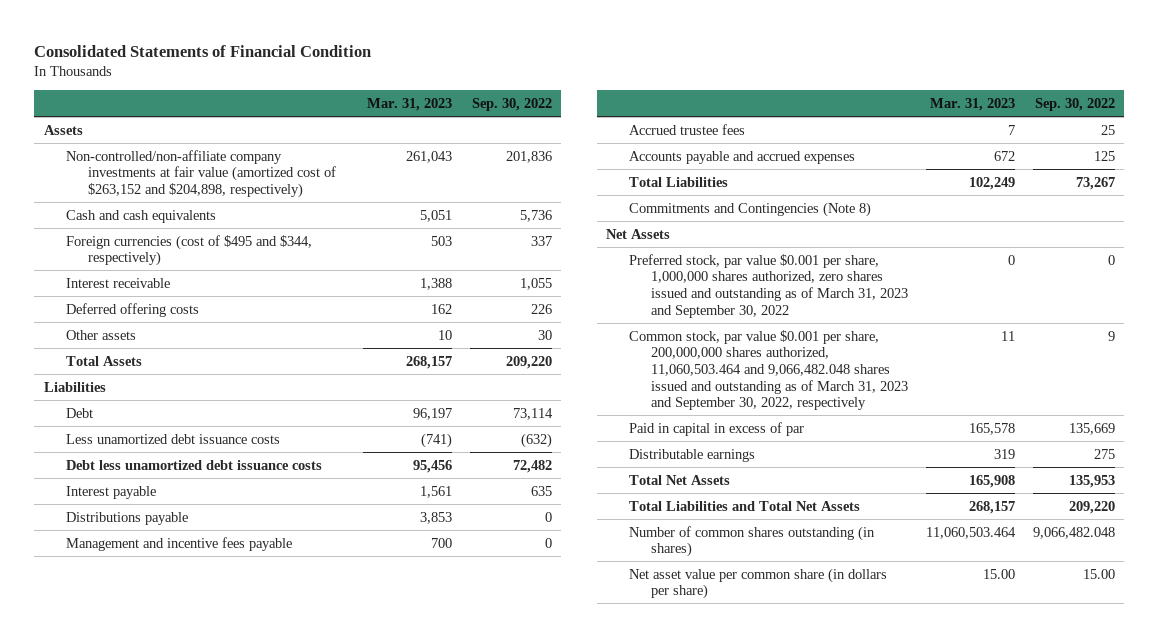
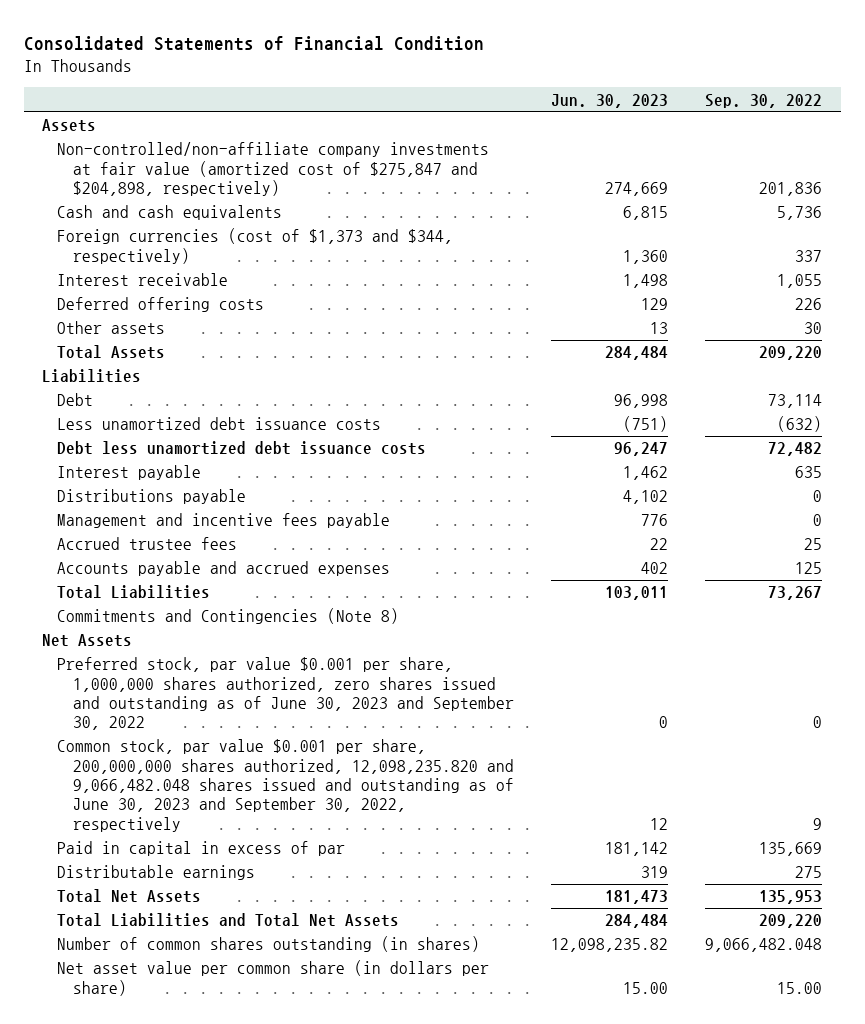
- | Mar. 31, 2023 | Sep. 30, 2022
+ | Jun. 30, 2023 | Sep. 30, 2022
- Non-controlled/non-affiliate company investments at fair value (amortized cost of $263,152 and $204,898, respectively) | 261,043 | 201,836
+ Non-controlled/non-affiliate company investments at fair value (amortized cost of $275,847 and $204,898, respectively) | 274,669 | 201,836
- Foreign currencies (cost of $495 and $344, respectively) | 503 | 337
+ Foreign currencies (cost of $1,373 and $344, respectively) | 1,360 | 337
- Preferred stock, par value $0.001 per share, 1,000,000 shares authorized, zero shares issued and outstanding as of March 31, 2023 and September 30, 2022 | 0 | 0
- Common stock, par value $0.001 per share, 200,000,000 shares authorized, 11,060,503.464 and 9,066,482.048 shares issued and outstanding as of March 31, 2023 and September 30, 2022, respectively | 11 | 9
+ Preferred stock, par value $0.001 per share, 1,000,000 shares authorized, zero shares issued and outstanding as of June 30, 2023 and September 30, 2022 | 0 | 0
+ Common stock, par value $0.001 per share, 200,000,000 shares authorized, 12,098,235.820 and 9,066,482.048 shares issued and outstanding as of June 30, 2023 and September 30, 2022, respectively | 12 | 9

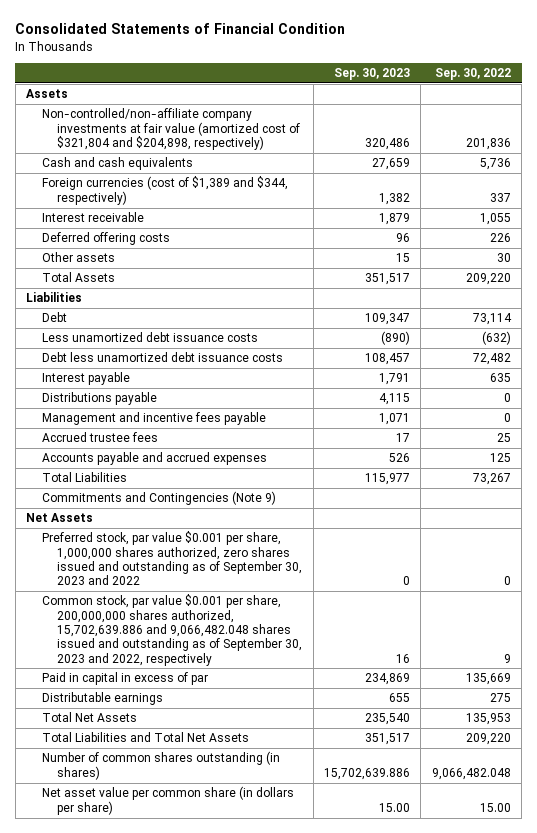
- | Jun. 30, 2023 | Sep. 30, 2022
+ | Sep. 30, 2023 | Sep. 30, 2022
- Non-controlled/non-affiliate company investments at fair value (amortized cost of $275,847 and $204,898, respectively) | 274,669 | 201,836
+ Non-controlled/non-affiliate company investments at fair value (amortized cost of $321,804 and $204,898, respectively) | 320,486 | 201,836
- Foreign currencies (cost of $1,373 and $344, respectively) | 1,360 | 337
+ Foreign currencies (cost of $1,389 and $344, respectively) | 1,382 | 337
- Commitments and Contingencies (Note 8)
+ Commitments and Contingencies (Note 9)
- Preferred stock, par value $0.001 per share, 1,000,000 shares authorized, zero shares issued and outstanding as of June 30, 2023 and September 30, 2022 | 0 | 0
- Common stock, par value $0.001 per share, 200,000,000 shares authorized, 12,098,235.820 and 9,066,482.048 shares issued and outstanding as of June 30, 2023 and September 30, 2022, respectively | 12 | 9
+ Preferred stock, par value $0.001 per share, 1,000,000 shares authorized, zero shares issued and outstanding as of September 30, 2023 and 2022 | 0 | 0
+ Common stock, par value $0.001 per share, 200,000,000 shares authorized, 15,702,639.886 and 9,066,482.048 shares issued and outstanding as of September 30, 2023 and 2022, respectively | 16 | 9

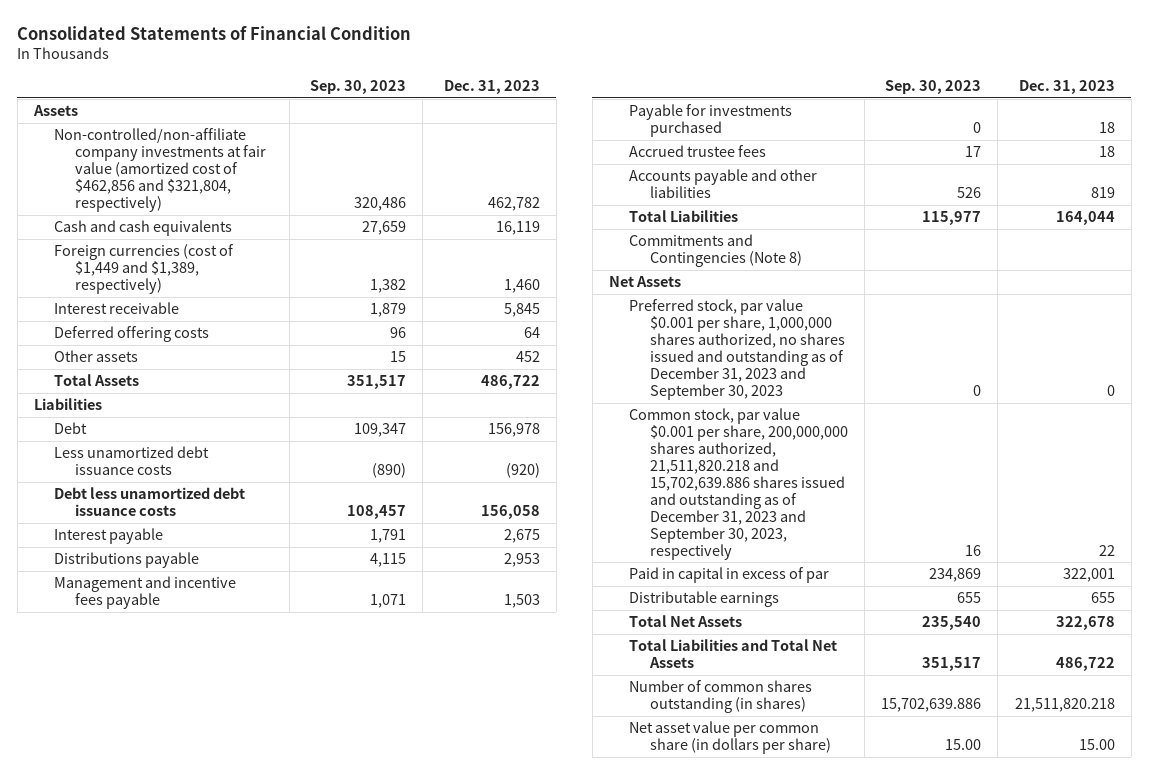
- | Sep. 30, 2023 | Sep. 30, 2022
+ | Sep. 30, 2023 | Dec. 31, 2023
- Non-controlled/non-affiliate company investments at fair value (amortized cost of $321,804 and $204,898, respectively) | 320,486 | 201,836
+ Non-controlled/non-affiliate company investments at fair value (amortized cost of $462,856 and $321,804, respectively) | 320,486 | 462,782
- Foreign currencies (cost of $1,389 and $344, respectively) | 1,382 | 337
+ Foreign currencies (cost of $1,449 and $1,389, respectively) | 1,382 | 1,460
+ Payable for investments purchased | 0 | 18
- Accounts payable and accrued expenses | 526 | 125
+ Accounts payable and other liabilities | 526 | 819
- Commitments and Contingencies (Note 9)
+ Commitments and Contingencies (Note 8)
- Preferred stock, par value $0.001 per share, 1,000,000 shares authorized, zero shares issued and outstanding as of September 30, 2023 and 2022 | 0 | 0
- Common stock, par value $0.001 per share, 200,000,000 shares authorized, 15,702,639.886 and 9,066,482.048 shares issued and outstanding as of September 30, 2023 and 2022, respectively | 16 | 9
+ Preferred stock, par value $0.001 per share, 1,000,000 shares authorized, no shares issued and outstanding as of December 31, 2023 and September 30, 2023 | 0 | 0
+ Common stock, par value $0.001 per share, 200,000,000 shares authorized, 21,511,820.218 and 15,702,639.886 shares issued and outstanding as of December 31, 2023 and September 30, 2023, respectively | 16 | 22

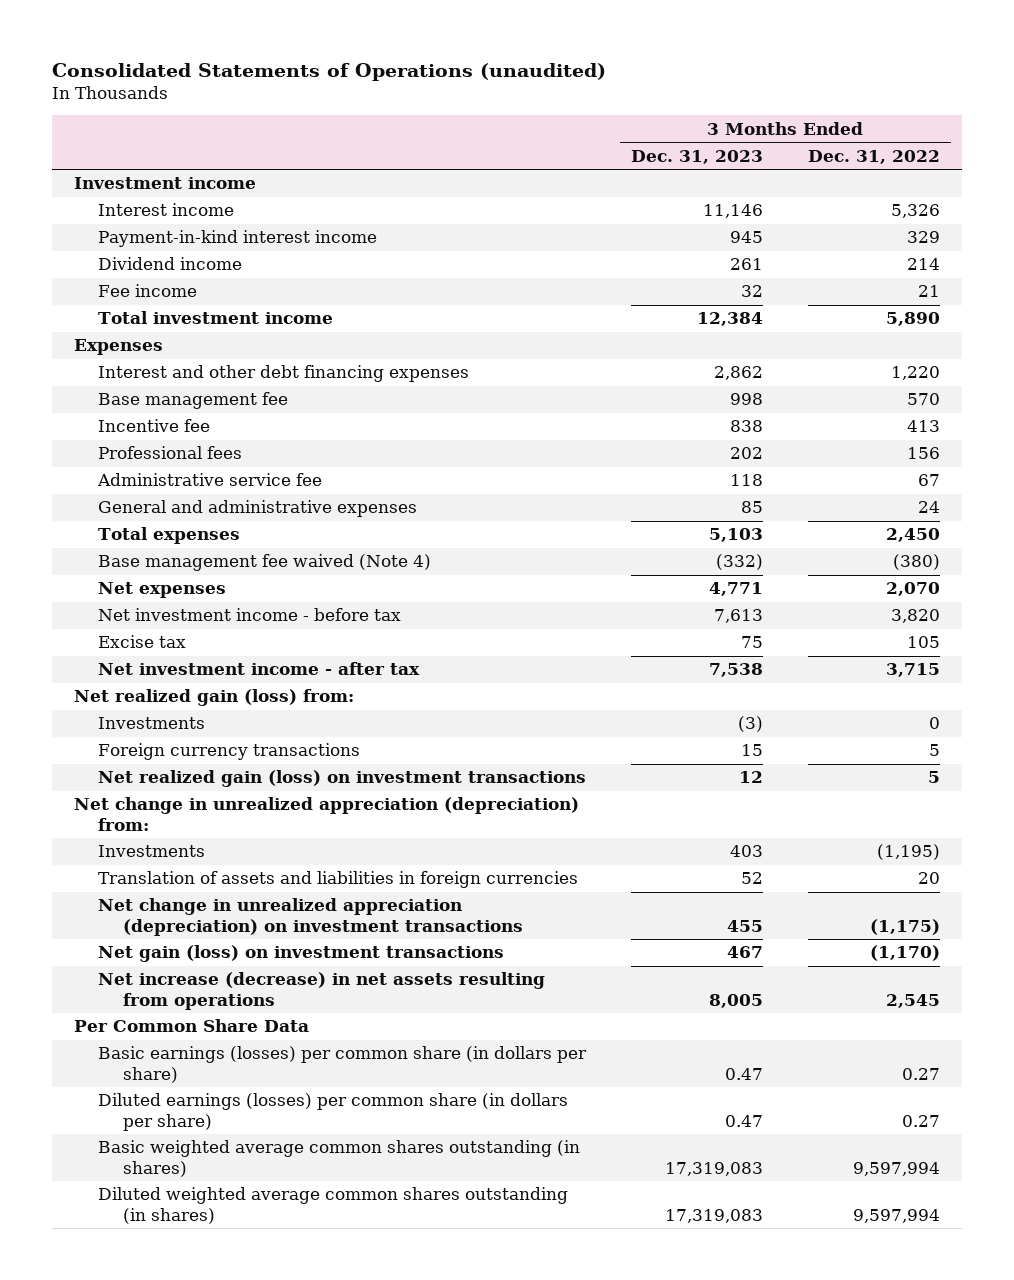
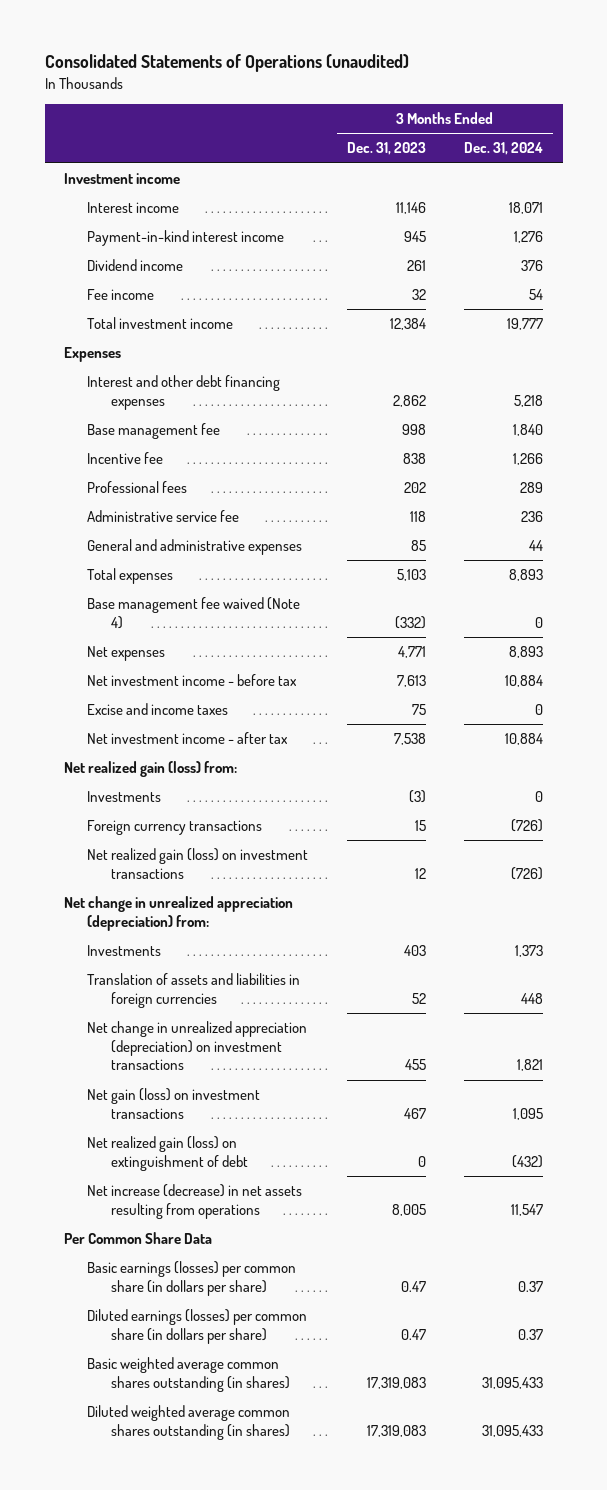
- | 3 Months Ended Dec. 31, 2023 | 3 Months Ended Dec. 31, 2022
+ | 3 Months Ended Dec. 31, 2023 | 3 Months Ended Dec. 31, 2024
- Excise tax | 75 | 105
+ Excise and income taxes | 75 | 0
+ Net realized gain (loss) on extinguishment of debt | 0 | (432)

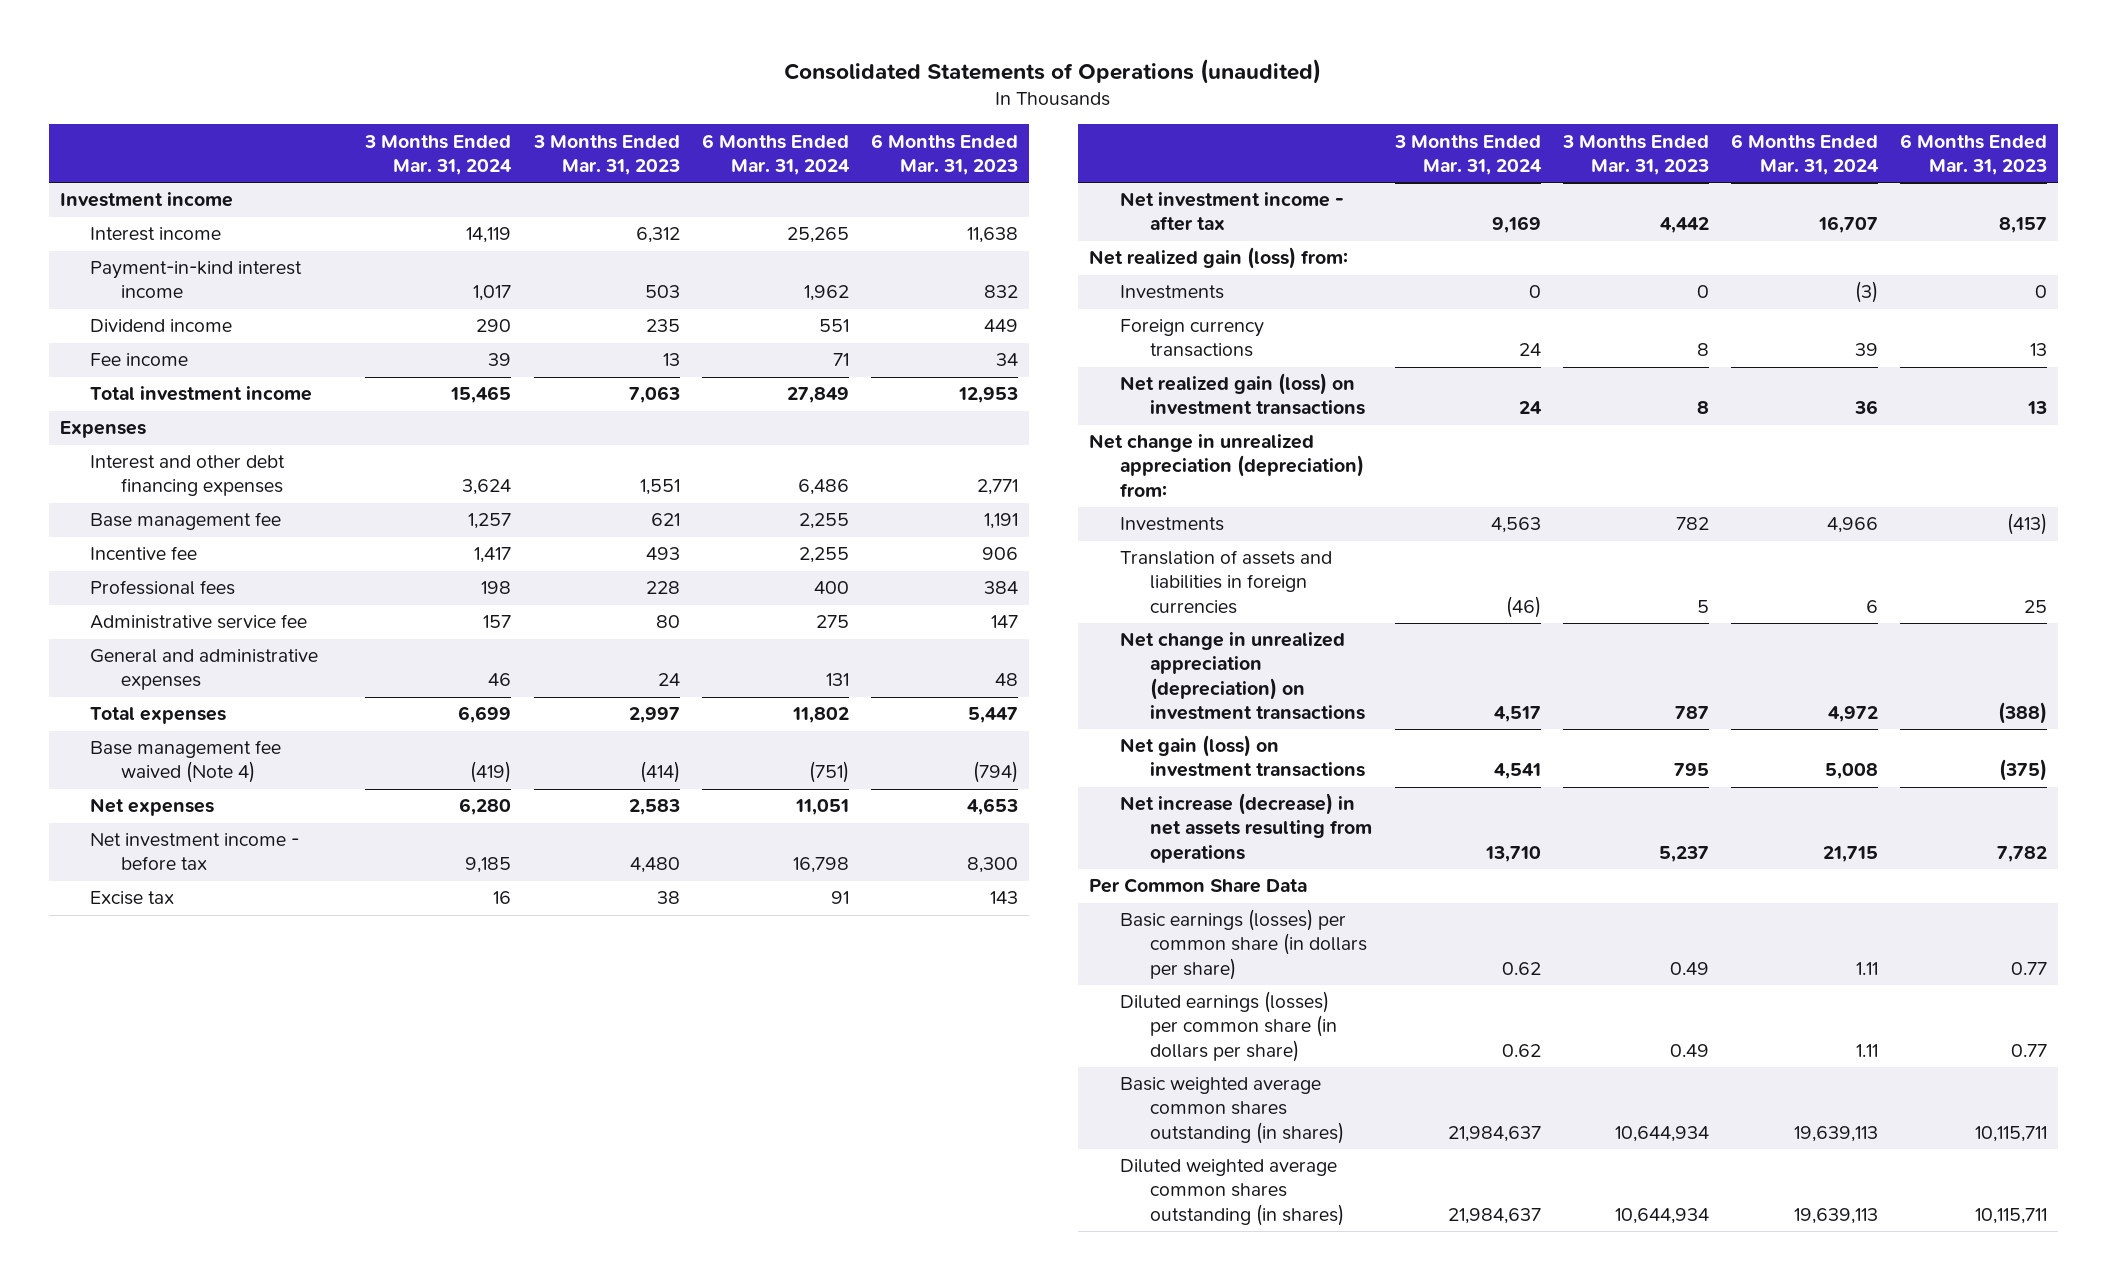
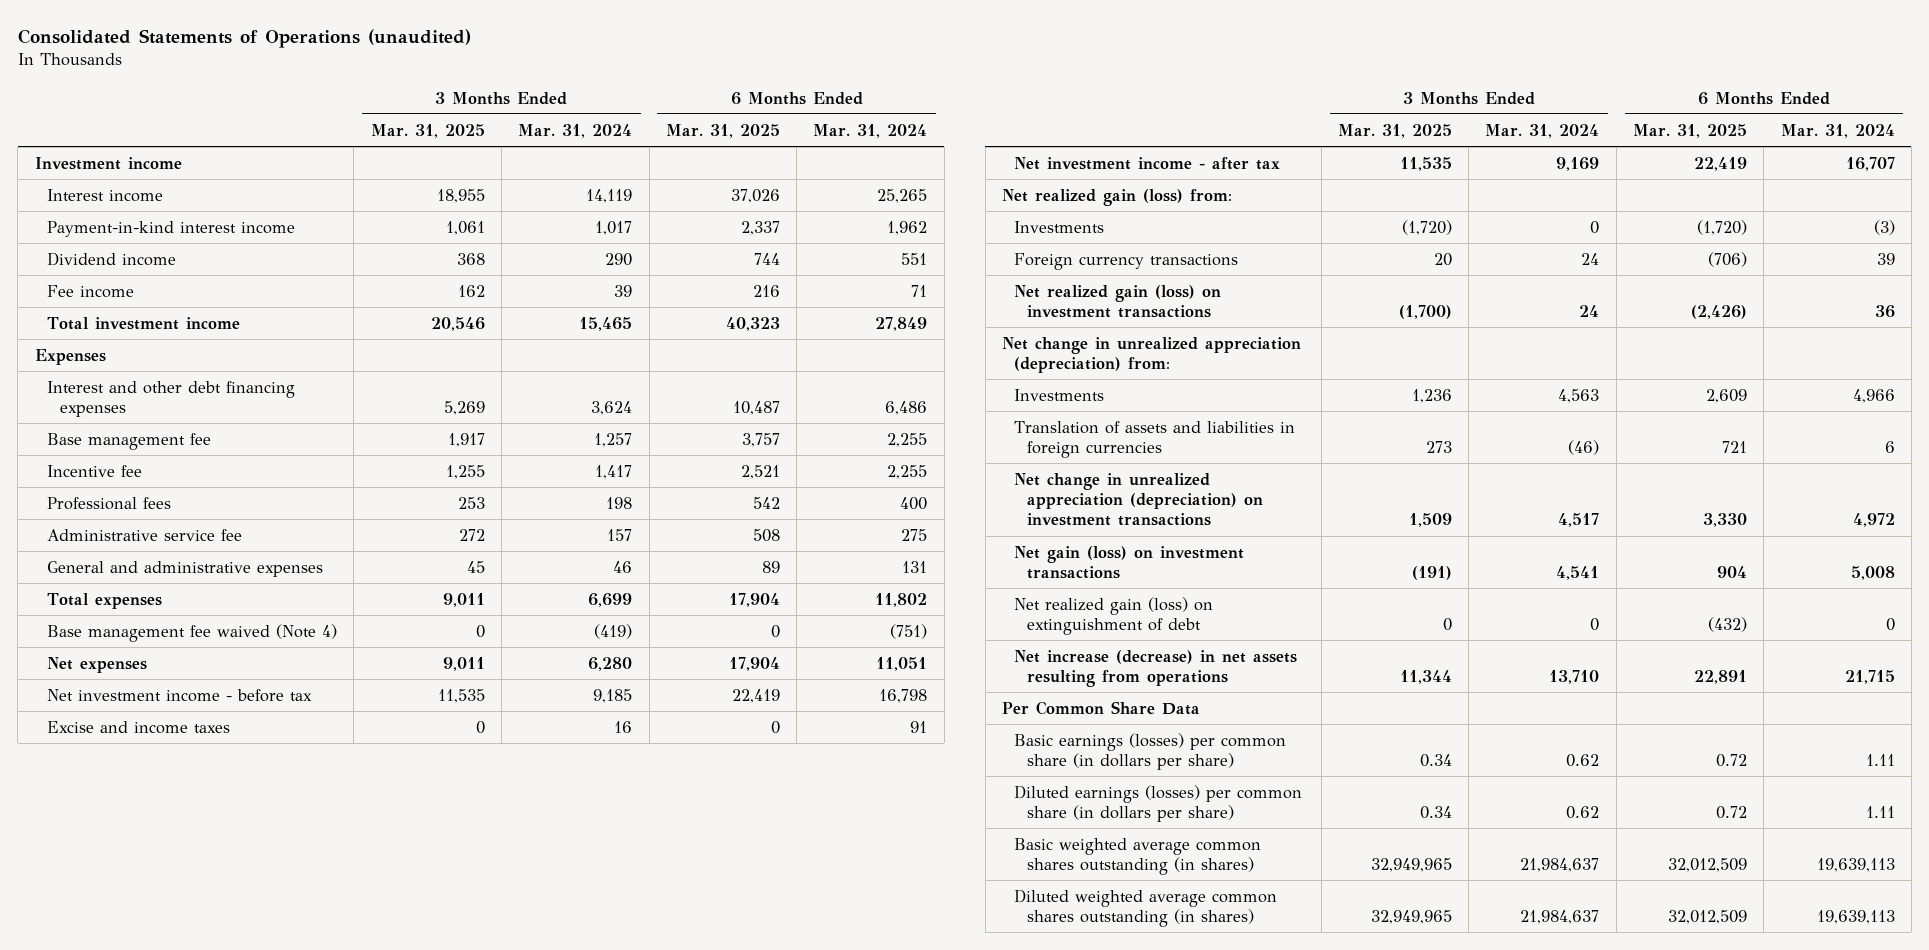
- | 3 Months Ended Mar. 31, 2024 | 3 Months Ended Mar. 31, 2023 | 6 Months Ended Mar. 31, 2024 | 6 Months Ended Mar. 31, 2023
+ | 3 Months Ended Mar. 31, 2025 | 3 Months Ended Mar. 31, 2024 | 6 Months Ended Mar. 31, 2025 | 6 Months Ended Mar. 31, 2024
- Excise tax | 16 | 38 | 91 | 143
+ Excise and income taxes | 0 | 16 | 0 | 91
+ Net realized gain (loss) on extinguishment of debt | 0 | 0 | (432) | 0

